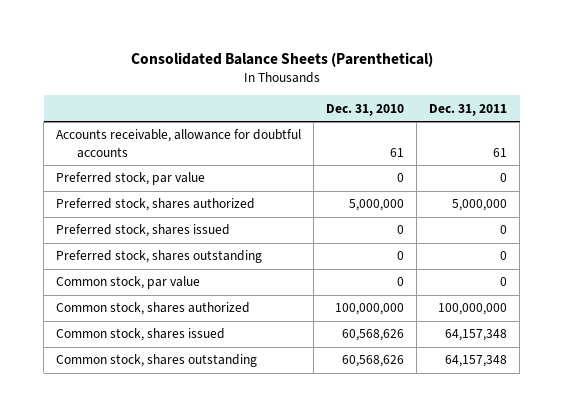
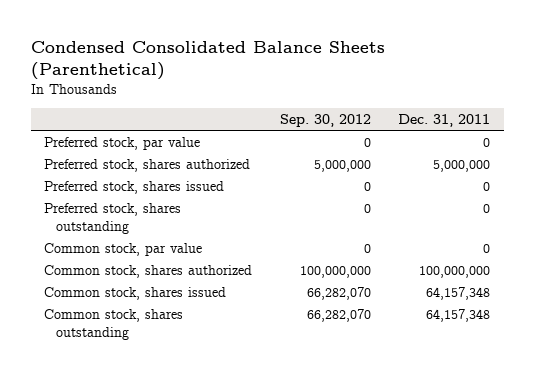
- Consolidated Balance Sheets (Parenthetical)
+ Condensed Consolidated Balance Sheets (Parenthetical)
- | Dec. 31, 2010 | Dec. 31, 2011
+ | Sep. 30, 2012 | Dec. 31, 2011
- Accounts receivable, allowance for doubtful accounts | 61 | 61

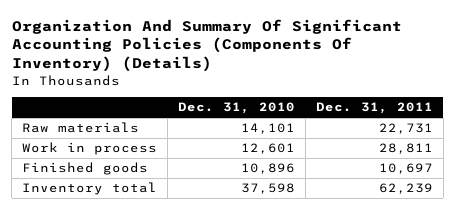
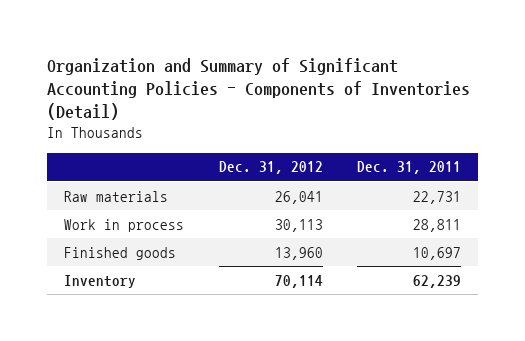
- Organization And Summary Of Significant Accounting Policies (Components Of Inventory) (Details)
+ Organization and Summary of Significant Accounting Policies - Components of Inventories (Detail)
- | Dec. 31, 2010 | Dec. 31, 2011
+ | Dec. 31, 2012 | Dec. 31, 2011
- Inventory total | 37,598 | 62,239
+ Inventory | 70,114 | 62,239

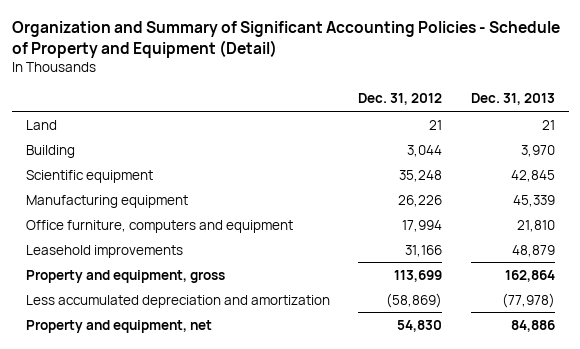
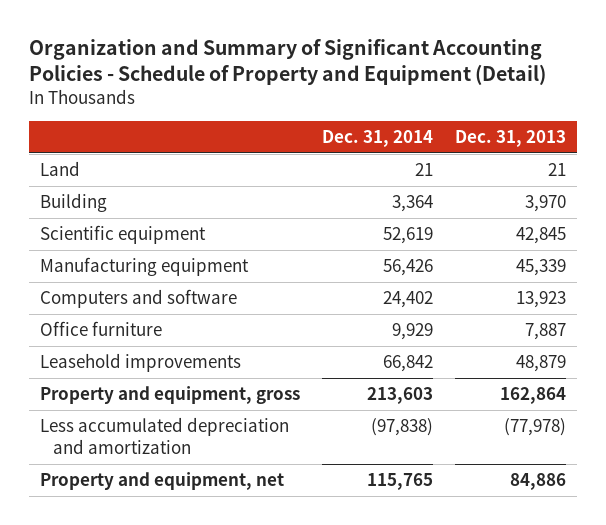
- | Dec. 31, 2012 | Dec. 31, 2013
+ | Dec. 31, 2014 | Dec. 31, 2013
- Office furniture, computers and equipment | 17,994 | 21,810
+ Computers and software | 24,402 | 13,923
+ Office furniture | 9,929 | 7,887

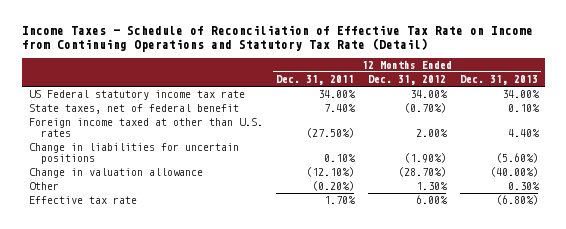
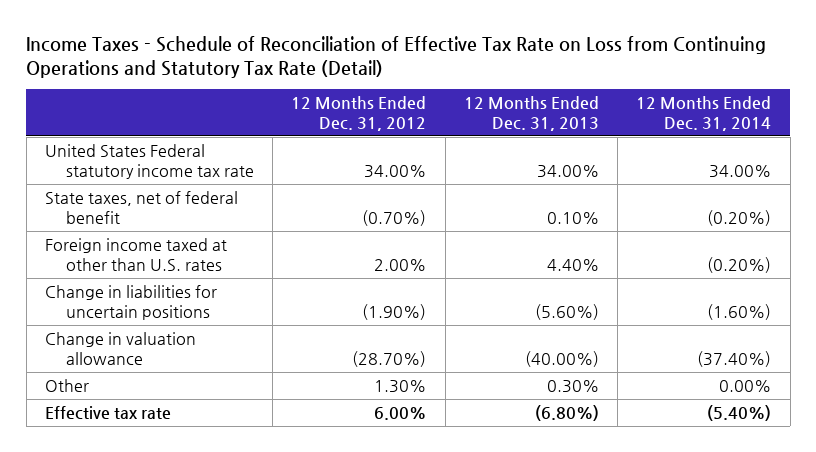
- Income Taxes - Schedule of Reconciliation of Effective Tax Rate on Income from Continuing Operations and Statutory Tax Rate (Detail)
+ Income Taxes - Schedule of Reconciliation of Effective Tax Rate on Loss from Continuing Operations and Statutory Tax Rate (Detail)
- | 12 Months Ended Dec. 31, 2011 | 12 Months Ended Dec. 31, 2012 | 12 Months Ended Dec. 31, 2013
+ | 12 Months Ended Dec. 31, 2012 | 12 Months Ended Dec. 31, 2013 | 12 Months Ended Dec. 31, 2014
- US Federal statutory income tax rate | 34.00% | 34.00% | 34.00%
+ United States Federal statutory income tax rate | 34.00% | 34.00% | 34.00%

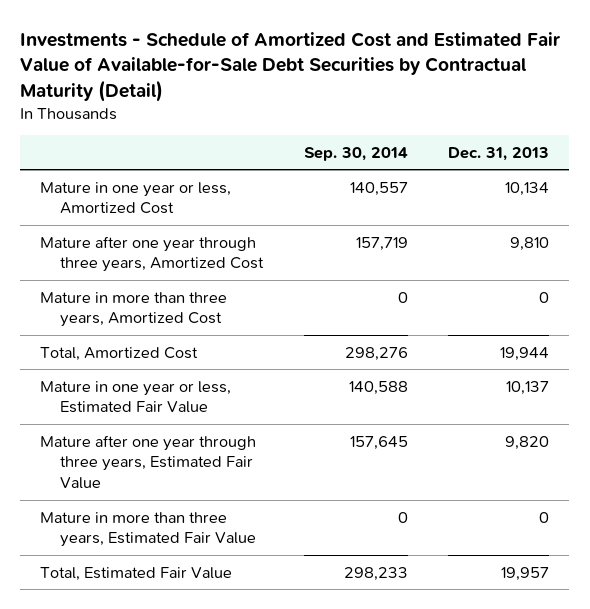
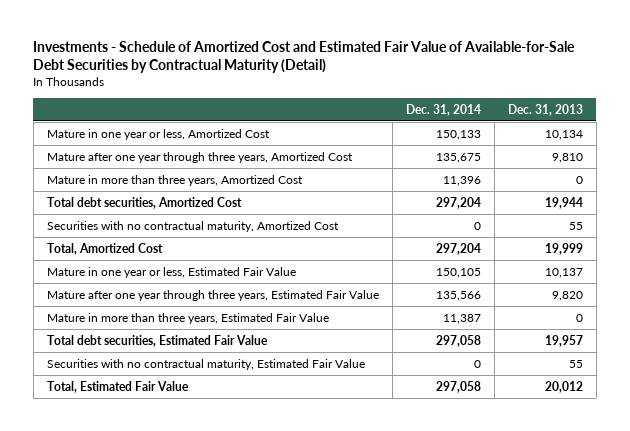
- | Sep. 30, 2014 | Dec. 31, 2013
+ | Dec. 31, 2014 | Dec. 31, 2013
- Total, Amortized Cost | 298,276 | 19,944
+ Total debt securities, Amortized Cost | 297,204 | 19,944
+ Securities with no contractual maturity, Amortized Cost | 0 | 55
+ Total, Amortized Cost | 297,204 | 19,999
- Total, Estimated Fair Value | 298,233 | 19,957
+ Total debt securities, Estimated Fair Value | 297,058 | 19,957
+ Securities with no contractual maturity, Estimated Fair Value | 0 | 55
+ Total, Estimated Fair Value | 297,058 | 20,012

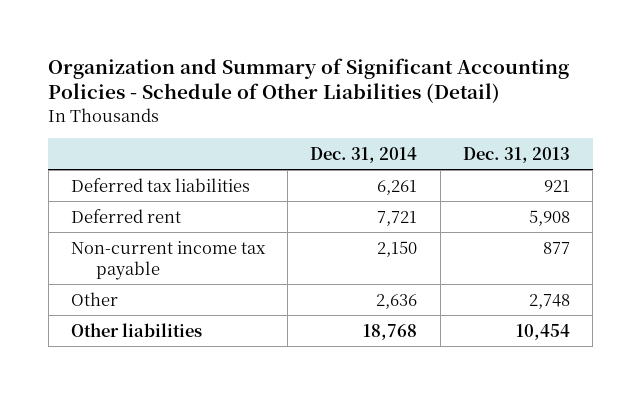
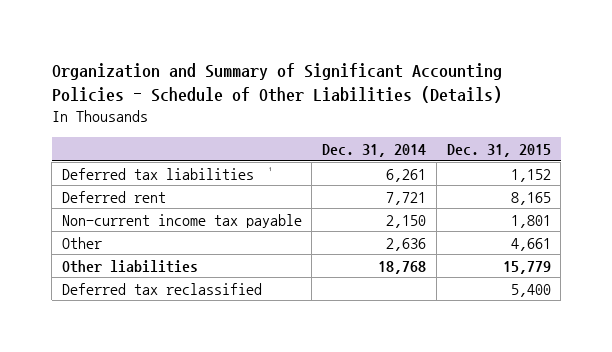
- Organization and Summary of Significant Accounting Policies - Schedule of Other Liabilities (Detail)
+ Organization and Summary of Significant Accounting Policies - Schedule of Other Liabilities (Details)
- | Dec. 31, 2014 | Dec. 31, 2013
+ | Dec. 31, 2014 | Dec. 31, 2015
- Deferred tax liabilities | 6,261 | 921
+ Deferred tax liabilities ¹ | 6,261 | 1,152
+ Deferred tax reclassified | | 5,400

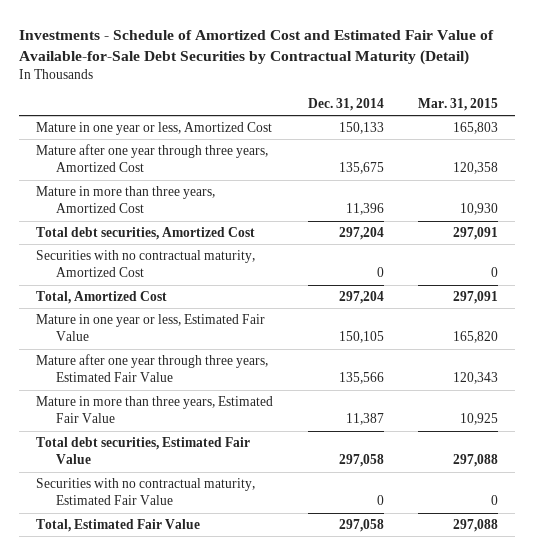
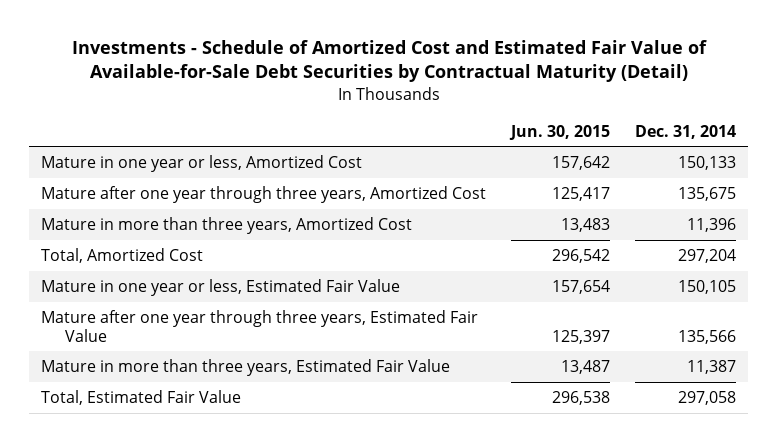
- | Dec. 31, 2014 | Mar. 31, 2015
+ | Jun. 30, 2015 | Dec. 31, 2014
- Total debt securities, Amortized Cost | 297,204 | 297,091
- Securities with no contractual maturity, Amortized Cost | 0 | 0
- Total debt securities, Estimated Fair Value | 297,058 | 297,088
- Securities with no contractual maturity, Estimated Fair Value | 0 | 0

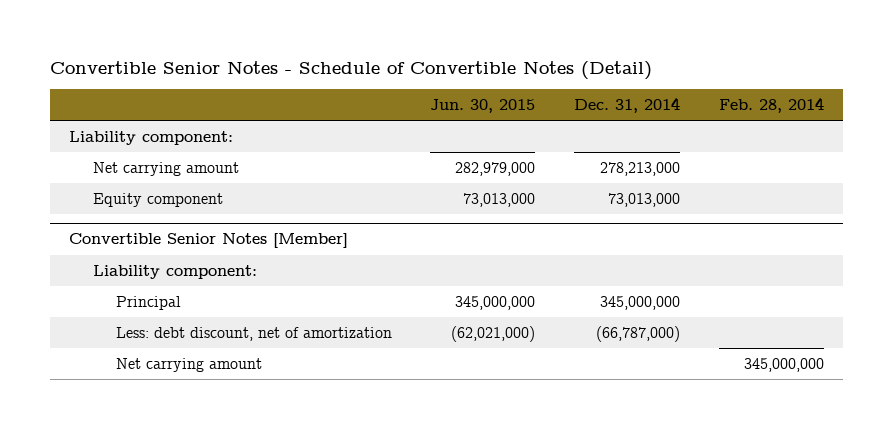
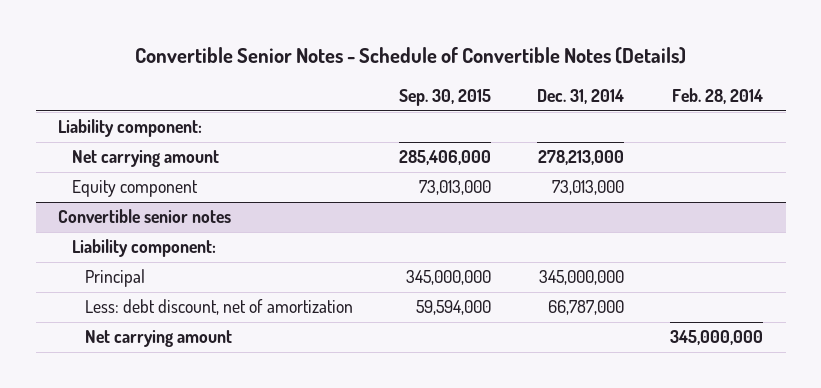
- Convertible Senior Notes - Schedule of Convertible Notes (Detail)
+ Convertible Senior Notes - Schedule of Convertible Notes (Details)
- | Jun. 30, 2015 | Dec. 31, 2014 | Feb. 28, 2014
+ | Sep. 30, 2015 | Dec. 31, 2014 | Feb. 28, 2014
- Convertible Senior Notes [Member]
+ Convertible senior notes
- Less: debt discount, net of amortization | (62,021,000) | (66,787,000) |
+ Less: debt discount, net of amortization | 59,594,000 | 66,787,000 |

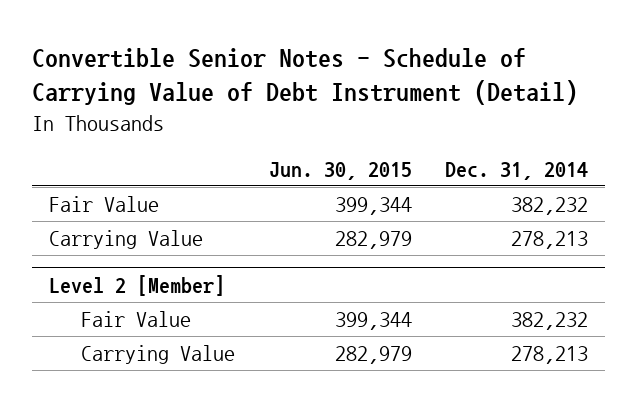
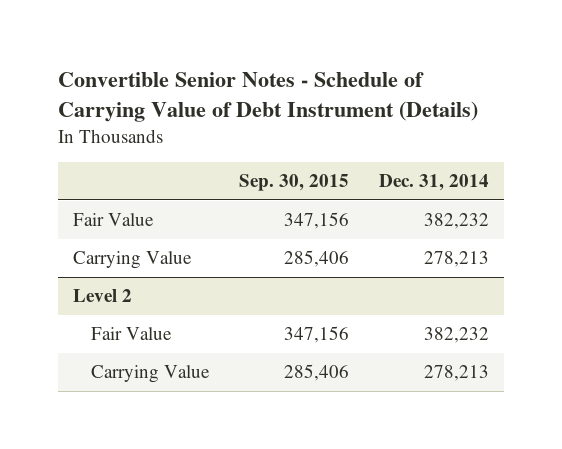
- Convertible Senior Notes - Schedule of Carrying Value of Debt Instrument (Detail)
+ Convertible Senior Notes - Schedule of Carrying Value of Debt Instrument (Details)
- | Jun. 30, 2015 | Dec. 31, 2014
+ | Sep. 30, 2015 | Dec. 31, 2014
- Level 2 [Member]
+ Level 2

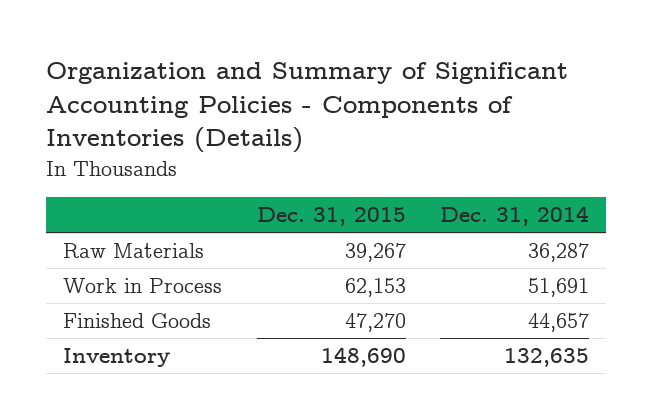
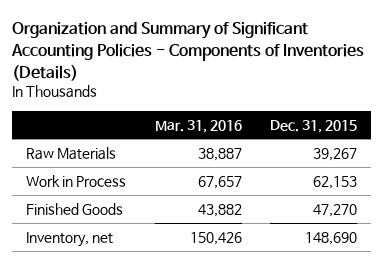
- | Dec. 31, 2015 | Dec. 31, 2014
+ | Mar. 31, 2016 | Dec. 31, 2015
- Inventory | 148,690 | 132,635
+ Inventory, net | 150,426 | 148,690

